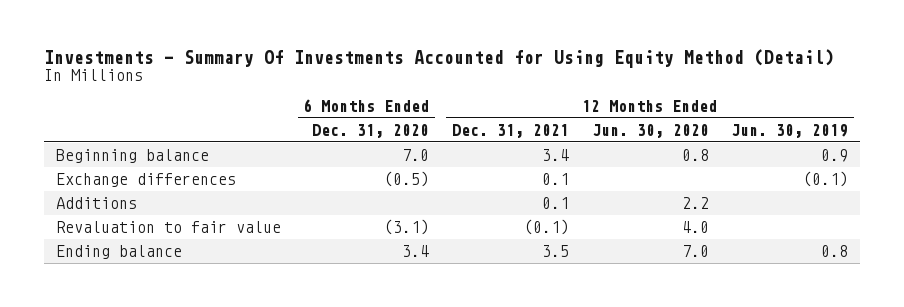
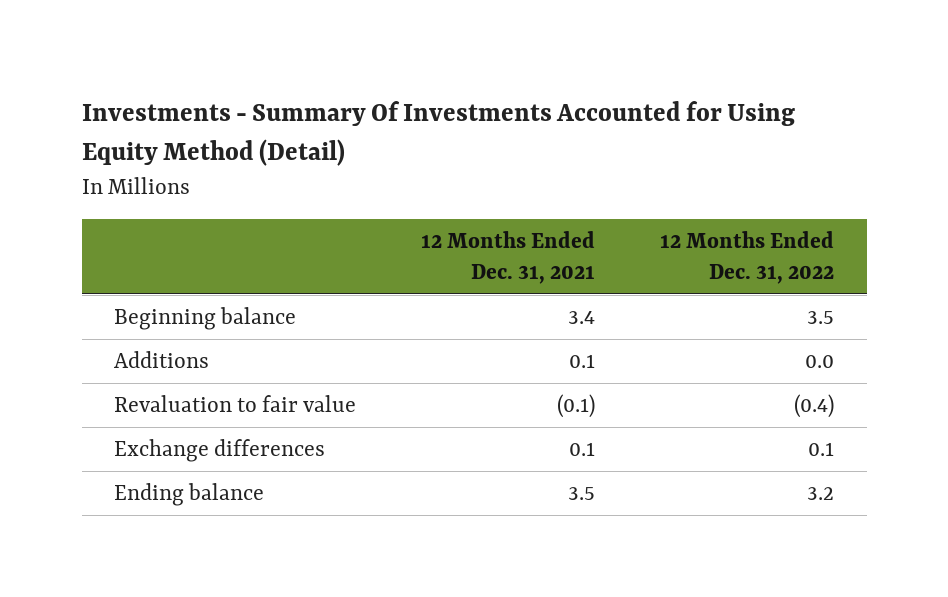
- | 6 Months Ended Dec. 31, 2020 | 12 Months Ended Dec. 31, 2021 | 12 Months Ended Jun. 30, 2020 | 12 Months Ended Jun. 30, 2019
+ | 12 Months Ended Dec. 31, 2021 | 12 Months Ended Dec. 31, 2022
moved down: Exchange differences | 0.1 | 0.1

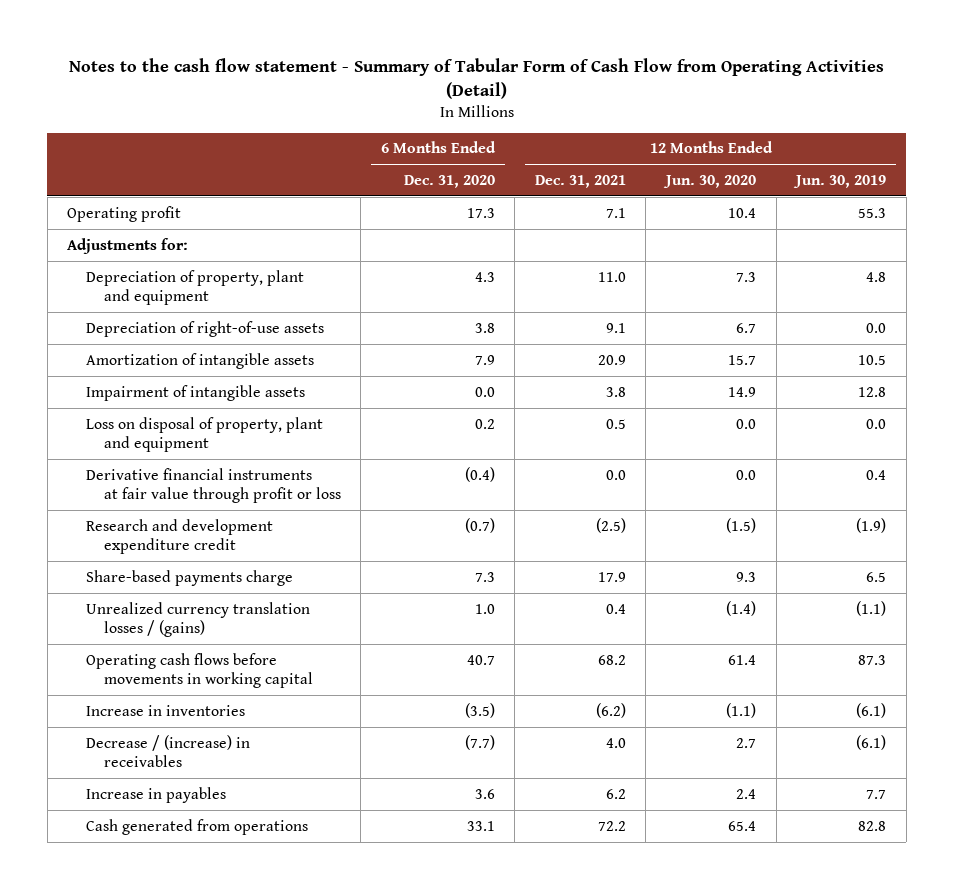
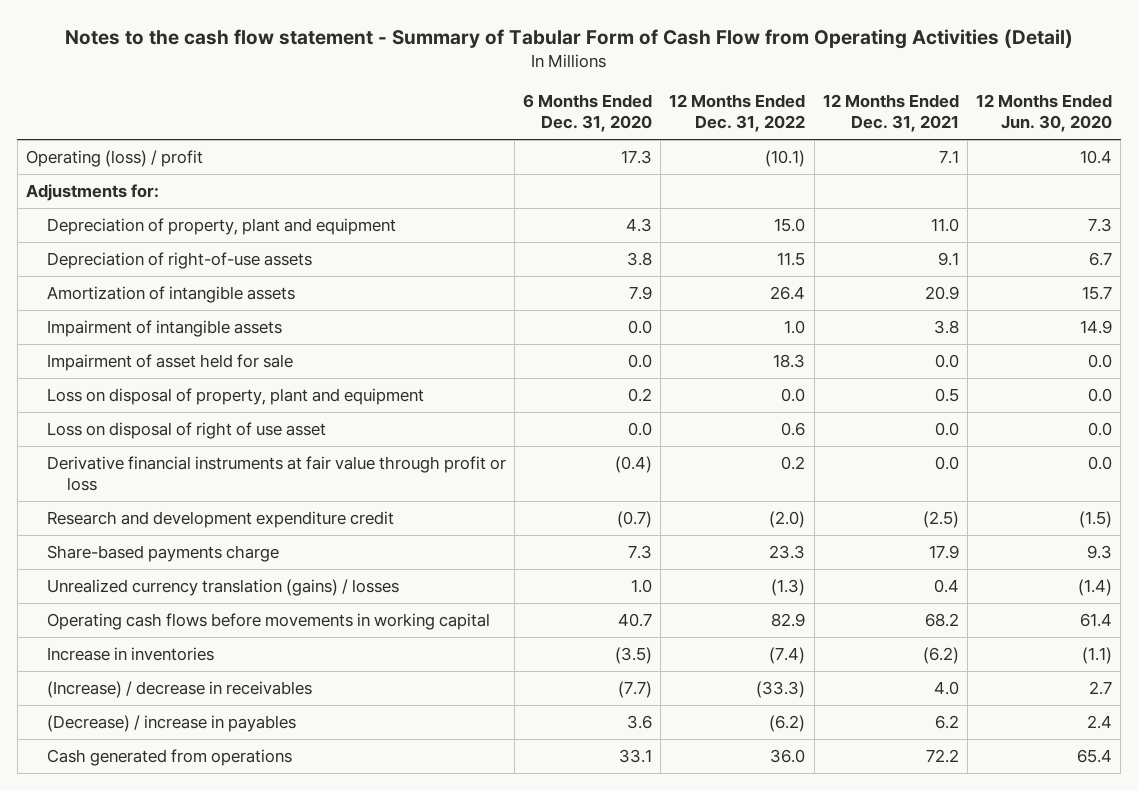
- | 6 Months Ended Dec. 31, 2020 | 12 Months Ended Dec. 31, 2021 | 12 Months Ended Jun. 30, 2020 | 12 Months Ended Jun. 30, 2019
+ | 6 Months Ended Dec. 31, 2020 | 12 Months Ended Dec. 31, 2022 | 12 Months Ended Dec. 31, 2021 | 12 Months Ended Jun. 30, 2020
- Operating profit | 17.3 | 7.1 | 10.4 | 55.3
+ Operating (loss) / profit | 17.3 | (10.1) | 7.1 | 10.4
+ Impairment of asset held for sale | 0.0 | 18.3 | 0.0 | 0.0
+ Loss on disposal of right of use asset | 0.0 | 0.6 | 0.0 | 0.0
- Unrealized currency translation losses / (gains) | 1.0 | 0.4 | (1.4) | (1.1)
+ Unrealized currency translation (gains) / losses | 1.0 | (1.3) | 0.4 | (1.4)
- Decrease / (increase) in receivables | (7.7) | 4.0 | 2.7 | (6.1)
- Increase in payables | 3.6 | 6.2 | 2.4 | 7.7
+ (Increase) / decrease in receivables | (7.7) | (33.3) | 4.0 | 2.7
+ (Decrease) / increase in payables | 3.6 | (6.2) | 6.2 | 2.4

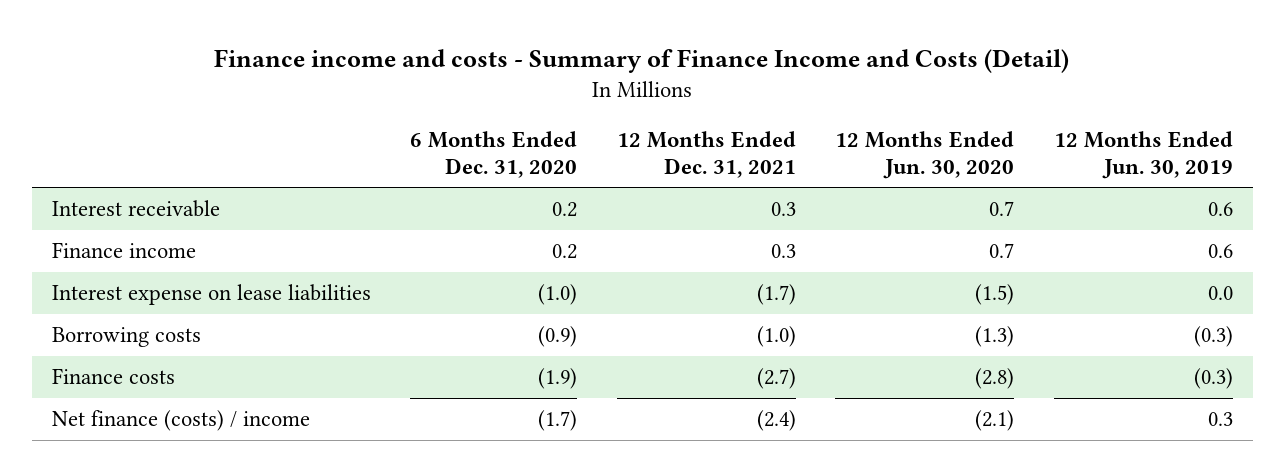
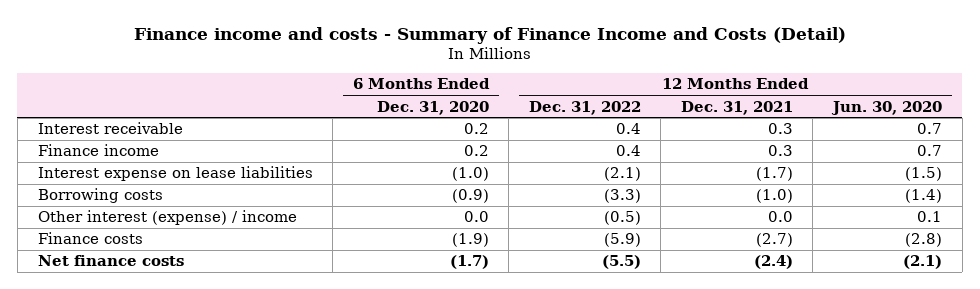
- | 6 Months Ended Dec. 31, 2020 | 12 Months Ended Dec. 31, 2021 | 12 Months Ended Jun. 30, 2020 | 12 Months Ended Jun. 30, 2019
+ | 6 Months Ended Dec. 31, 2020 | 12 Months Ended Dec. 31, 2022 | 12 Months Ended Dec. 31, 2021 | 12 Months Ended Jun. 30, 2020
- Borrowing costs | (0.9) | (1.0) | (1.3) | (0.3)
+ Borrowing costs | (0.9) | (3.3) | (1.0) | (1.4)
+ Other interest (expense) / income | 0.0 | (0.5) | 0.0 | 0.1
- Net finance (costs) / income | (1.7) | (2.4) | (2.1) | 0.3
+ Net finance costs | (1.7) | (5.5) | (2.4) | (2.1)

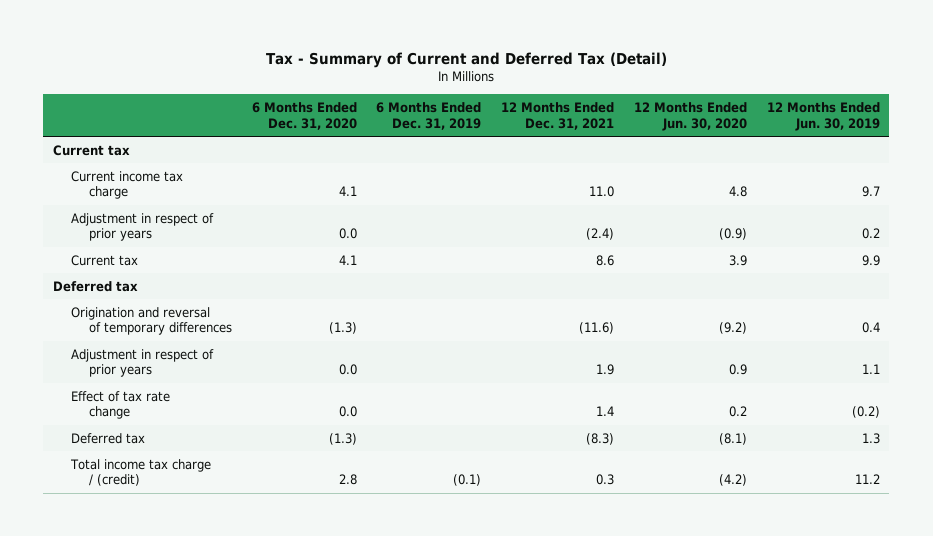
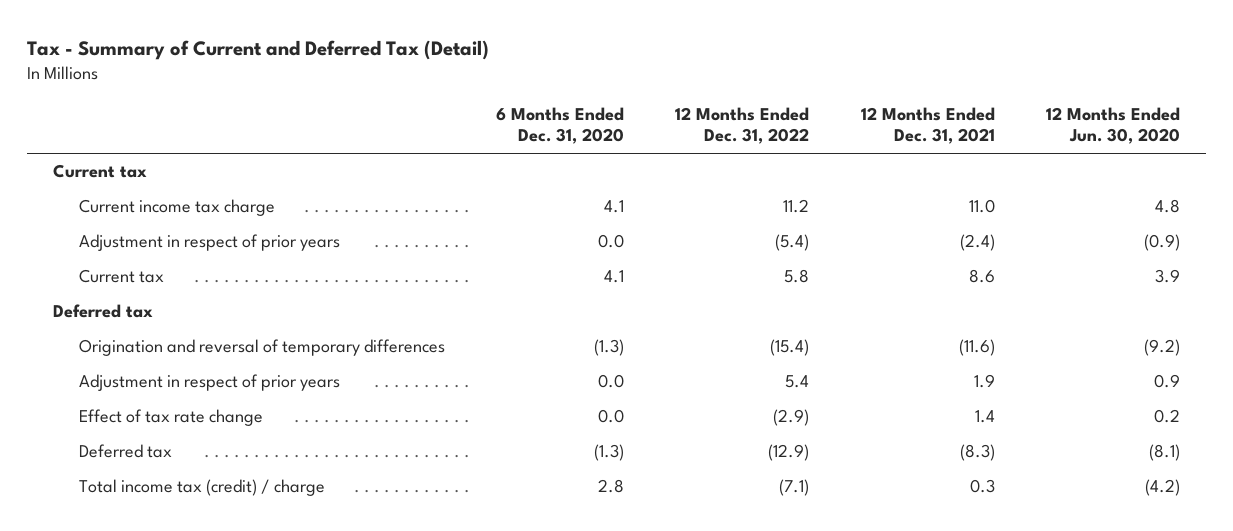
- | 6 Months Ended Dec. 31, 2020 | 6 Months Ended Dec. 31, 2019 | 12 Months Ended Dec. 31, 2021 | 12 Months Ended Jun. 30, 2020 | 12 Months Ended Jun. 30, 2019
+ | 6 Months Ended Dec. 31, 2020 | 12 Months Ended Dec. 31, 2022 | 12 Months Ended Dec. 31, 2021 | 12 Months Ended Jun. 30, 2020
- Total income tax charge / (credit) | 2.8 | (0.1) | 0.3 | (4.2) | 11.2
+ Total income tax (credit) / charge | 2.8 | (7.1) | 0.3 | (4.2)

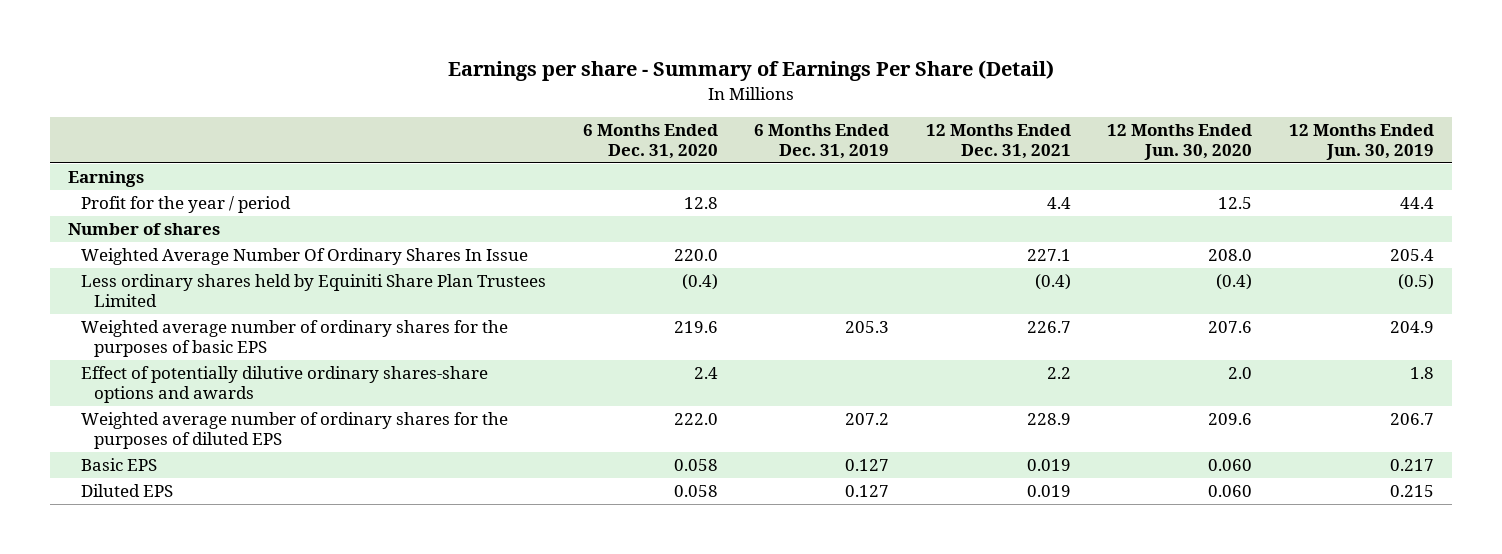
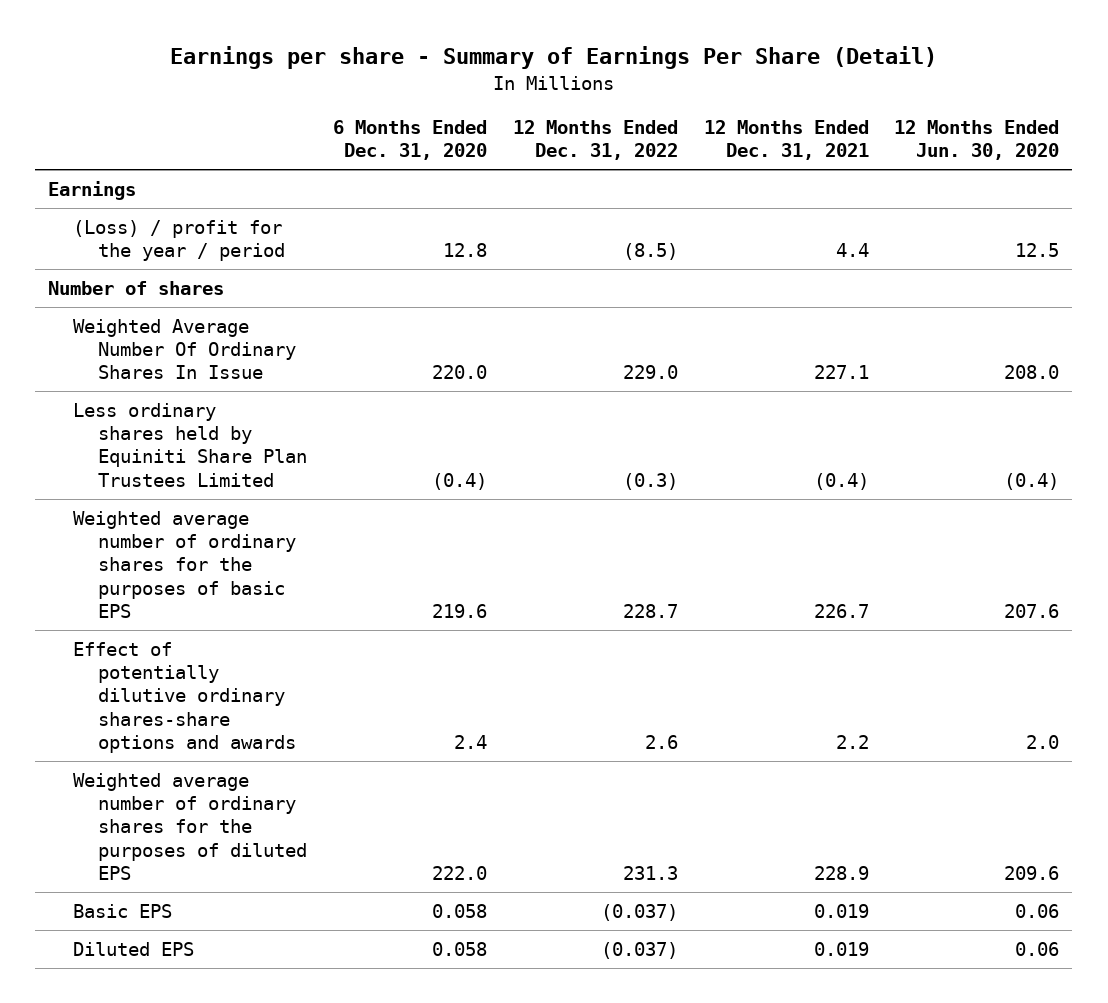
- | 6 Months Ended Dec. 31, 2020 | 6 Months Ended Dec. 31, 2019 | 12 Months Ended Dec. 31, 2021 | 12 Months Ended Jun. 30, 2020 | 12 Months Ended Jun. 30, 2019
+ | 6 Months Ended Dec. 31, 2020 | 12 Months Ended Dec. 31, 2022 | 12 Months Ended Dec. 31, 2021 | 12 Months Ended Jun. 30, 2020
- Profit for the year / period | 12.8 | | 4.4 | 12.5 | 44.4
+ (Loss) / profit for the year / period | 12.8 | (8.5) | 4.4 | 12.5
- Basic EPS | 0.058 | 0.127 | 0.019 | 0.060 | 0.217
- Diluted EPS | 0.058 | 0.127 | 0.019 | 0.060 | 0.215
+ Basic EPS | 0.058 | (0.037) | 0.019 | 0.06
+ Diluted EPS | 0.058 | (0.037) | 0.019 | 0.06

